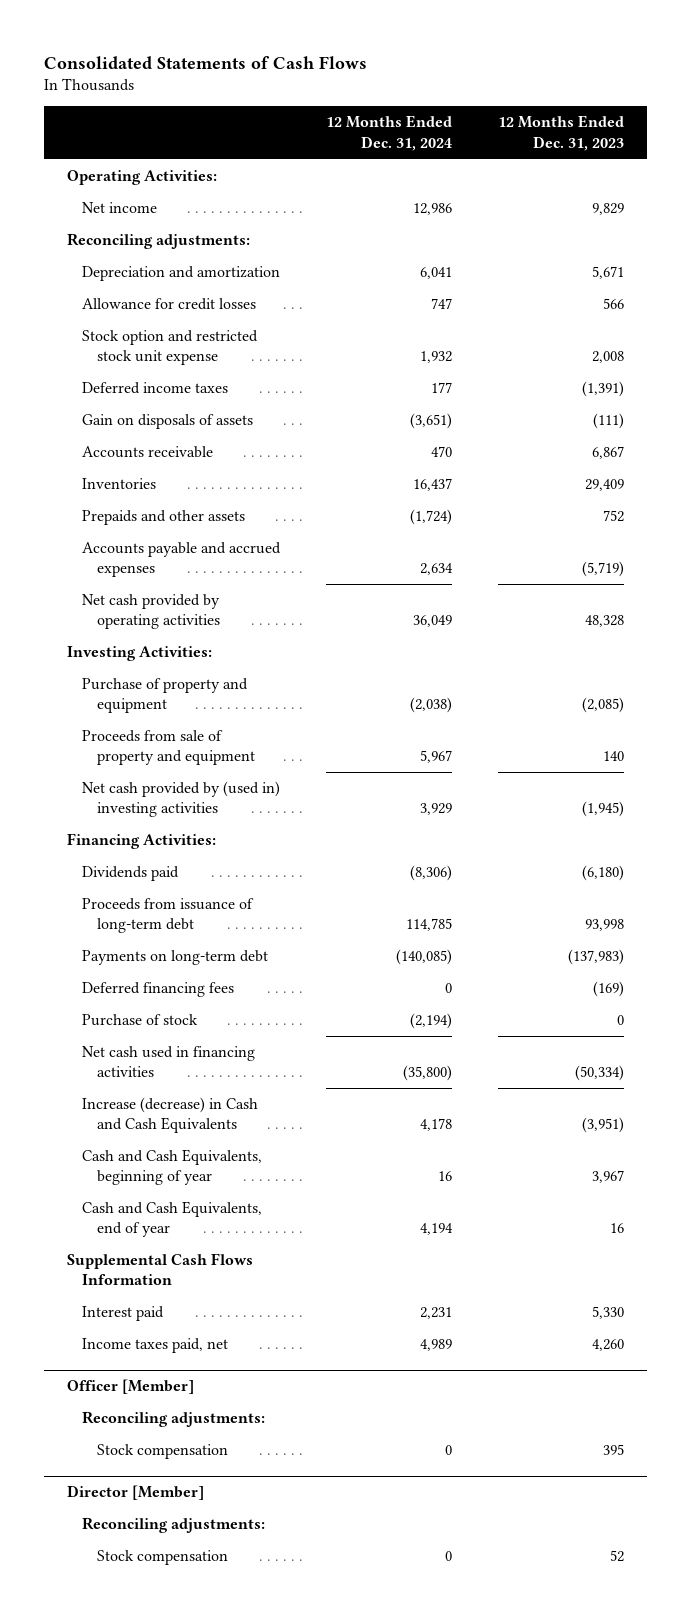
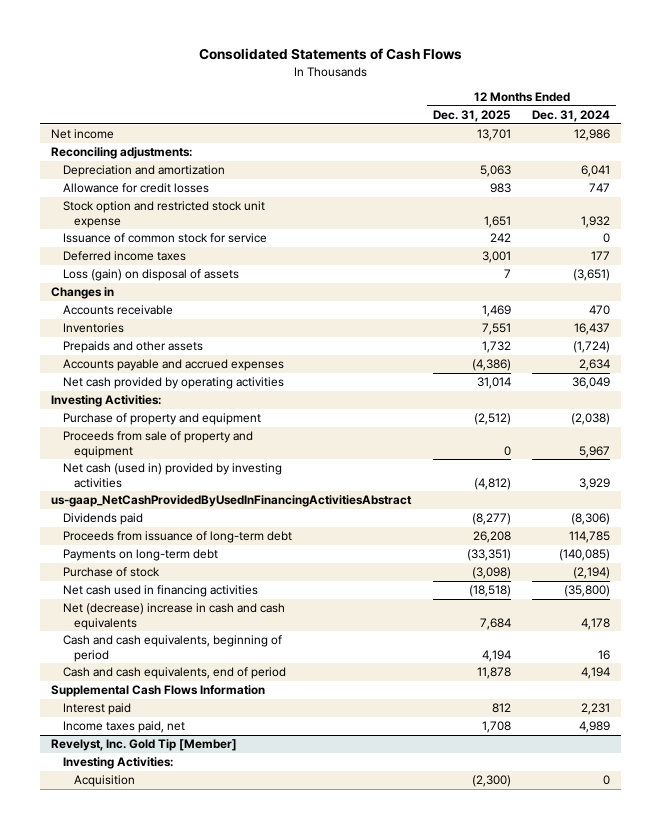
- | 12 Months Ended Dec. 31, 2024 | 12 Months Ended Dec. 31, 2023
+ | 12 Months Ended Dec. 31, 2025 | 12 Months Ended Dec. 31, 2024
- Operating Activities:
+ Issuance of common stock for service | 242 | 0
- Gain on disposals of assets | (3,651) | (111)
+ Loss (gain) on disposal of assets | 7 | (3,651)
+ Changes in
- Net cash provided by (used in) investing activities | 3,929 | (1,945)
- Financing Activities:
+ Net cash (used in) provided by investing activities | (4,812) | 3,929
+ us-gaap_NetCashProvidedByUsedInFinancingActivitiesAbstract
- Deferred financing fees | 0 | (169)
- Increase (decrease) in Cash and Cash Equivalents | 4,178 | (3,951)
- Cash and Cash Equivalents, beginning of year | 16 | 3,967
- Cash and Cash Equivalents, end of year | 4,194 | 16
+ Net (decrease) increase in cash and cash equivalents | 7,684 | 4,178
+ Cash and cash equivalents, beginning of period | 4,194 | 16
+ Cash and cash equivalents, end of period | 11,878 | 4,194
- Officer [Member]
- Reconciling adjustments:
- Stock compensation | 0 | 395
- Director [Member]
- Reconciling adjustments:
- Stock compensation | 0 | 52
+ Revelyst, Inc. Gold Tip [Member]
+ Investing Activities:
+ Acquisition | (2,300) | 0

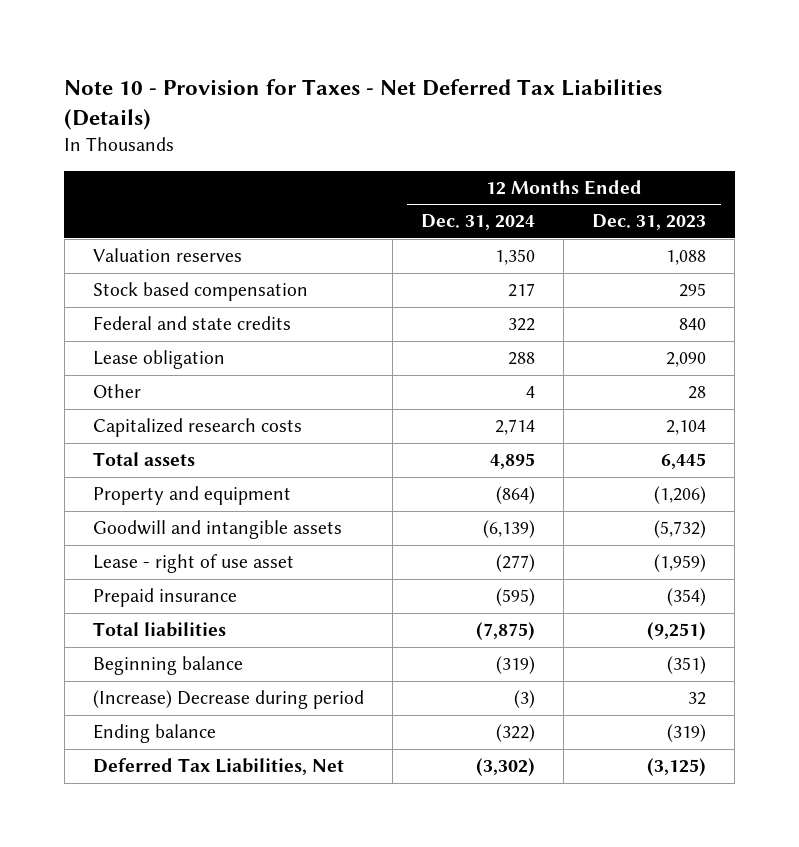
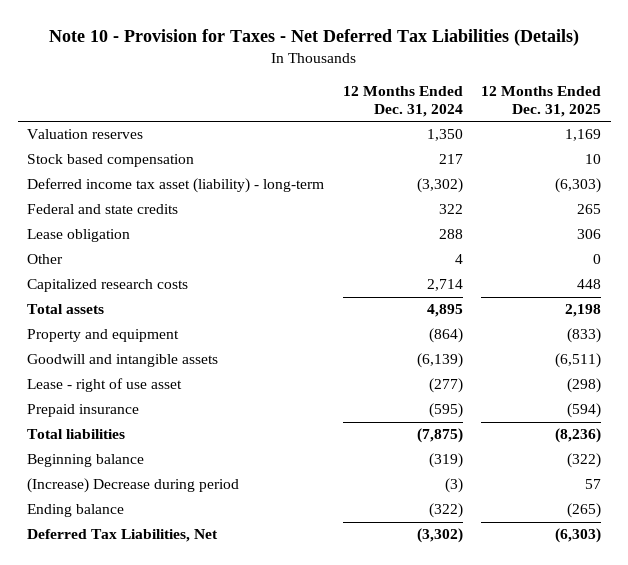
- | 12 Months Ended Dec. 31, 2024 | 12 Months Ended Dec. 31, 2023
+ | 12 Months Ended Dec. 31, 2024 | 12 Months Ended Dec. 31, 2025
+ Deferred income tax asset (liability) - long-term | (3,302) | (6,303)

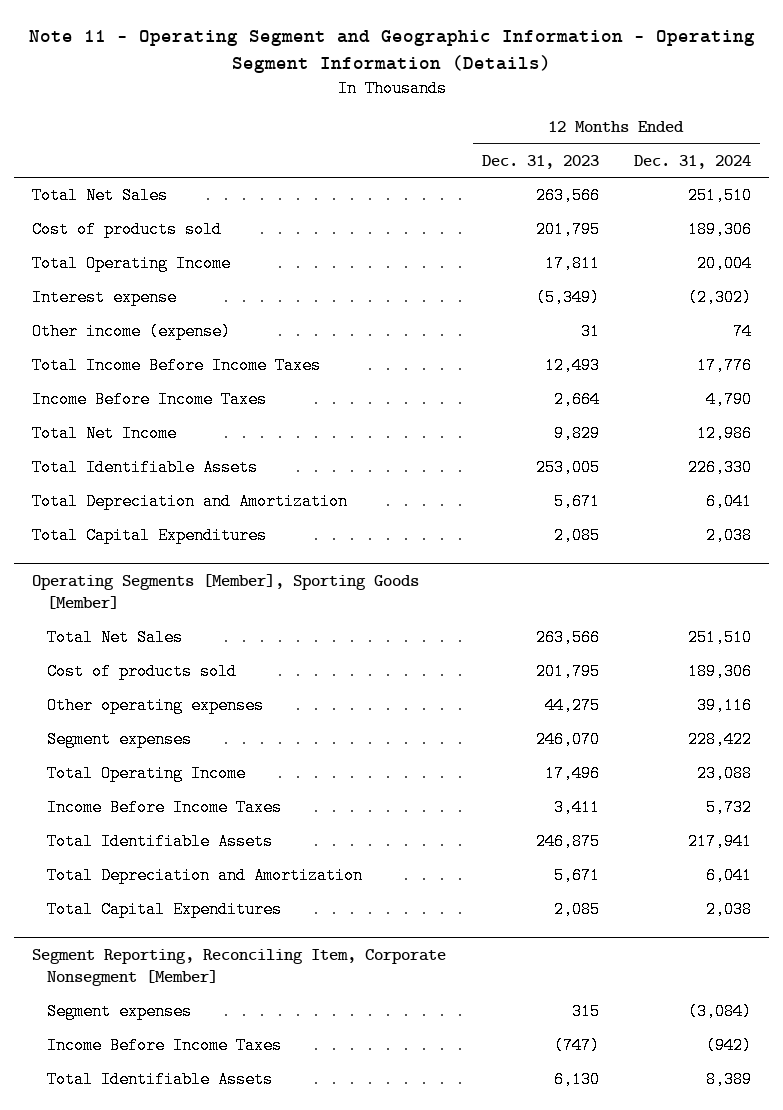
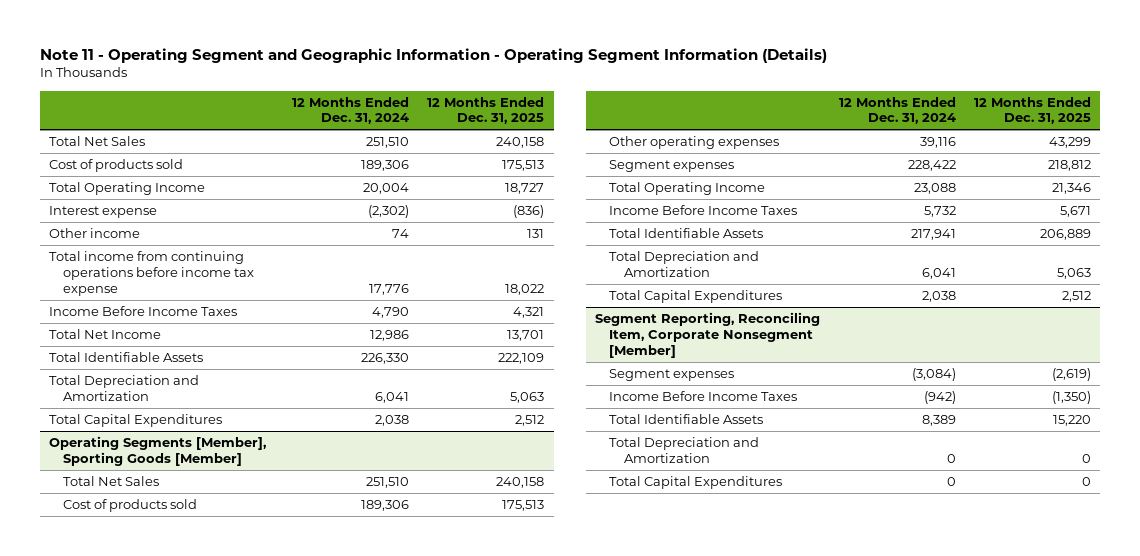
- | 12 Months Ended Dec. 31, 2023 | 12 Months Ended Dec. 31, 2024
+ | 12 Months Ended Dec. 31, 2024 | 12 Months Ended Dec. 31, 2025
- Other income (expense) | 31 | 74
- Total Income Before Income Taxes | 12,493 | 17,776
+ Other income | 74 | 131
+ Total income from continuing operations before income tax expense | 17,776 | 18,022
@ Segment Reporting, Reconciling Item, Corporate Nonsegment [Member]
+ Total Depreciation and Amortization | 0 | 0
+ Total Capital Expenditures | 0 | 0

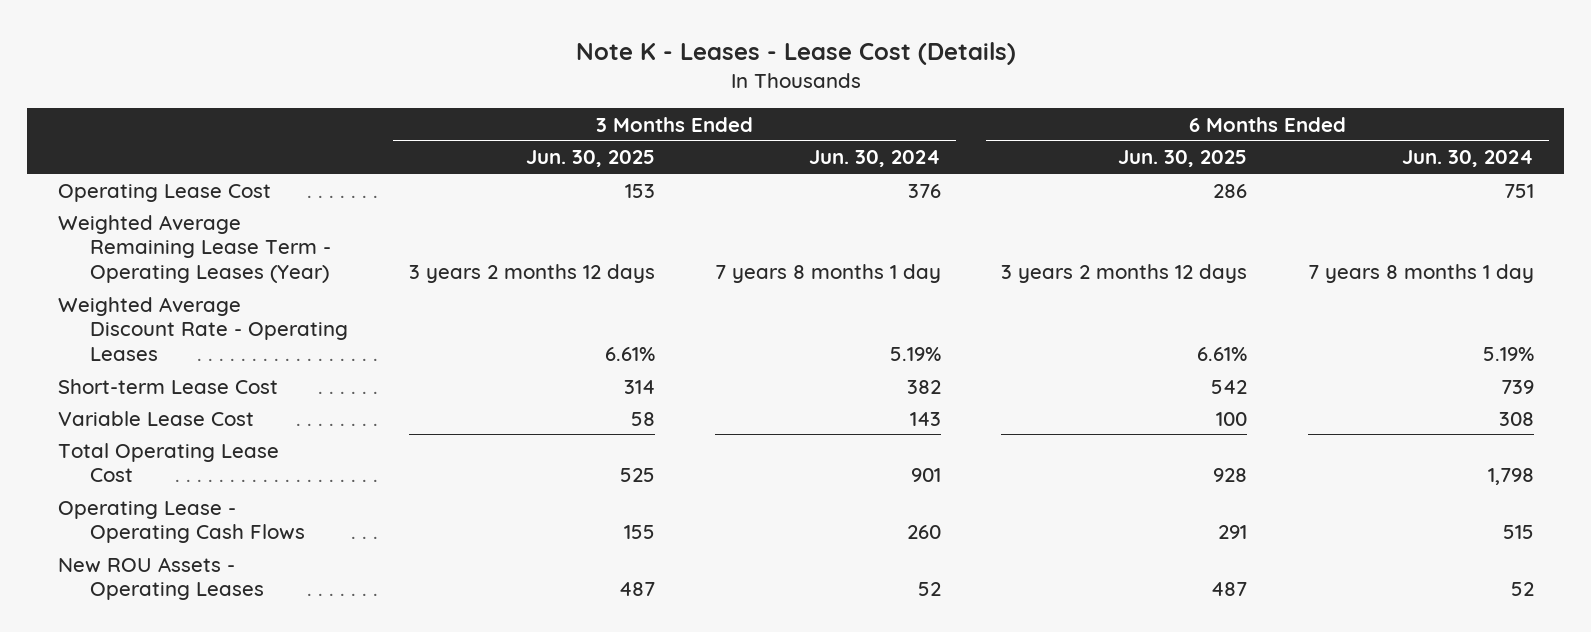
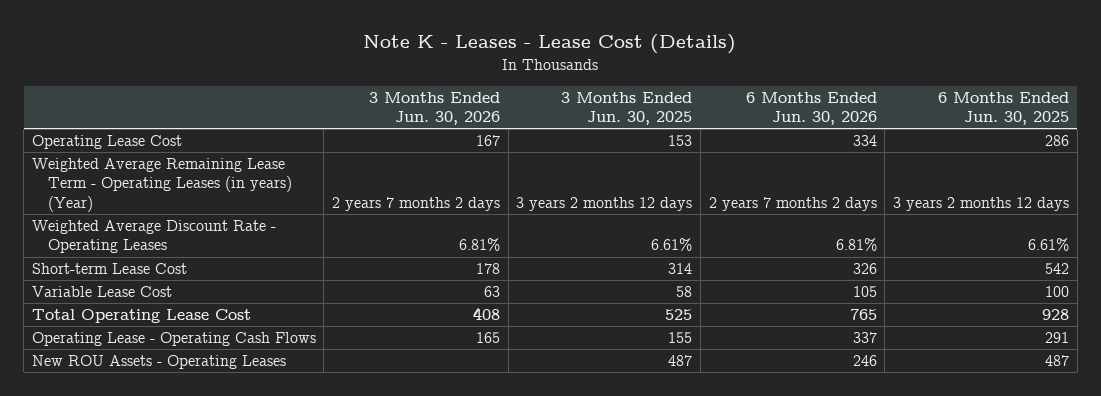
- | 3 Months Ended Jun. 30, 2025 | 3 Months Ended Jun. 30, 2024 | 6 Months Ended Jun. 30, 2025 | 6 Months Ended Jun. 30, 2024
+ | 3 Months Ended Jun. 30, 2026 | 3 Months Ended Jun. 30, 2025 | 6 Months Ended Jun. 30, 2026 | 6 Months Ended Jun. 30, 2025
- Weighted Average Remaining Lease Term - Operating Leases (Year) | 3 years 2 months 12 days | 7 years 8 months 1 day | 3 years 2 months 12 days | 7 years 8 months 1 day
+ Weighted Average Remaining Lease Term - Operating Leases (in years) (Year) | 2 years 7 months 2 days | 3 years 2 months 12 days | 2 years 7 months 2 days | 3 years 2 months 12 days

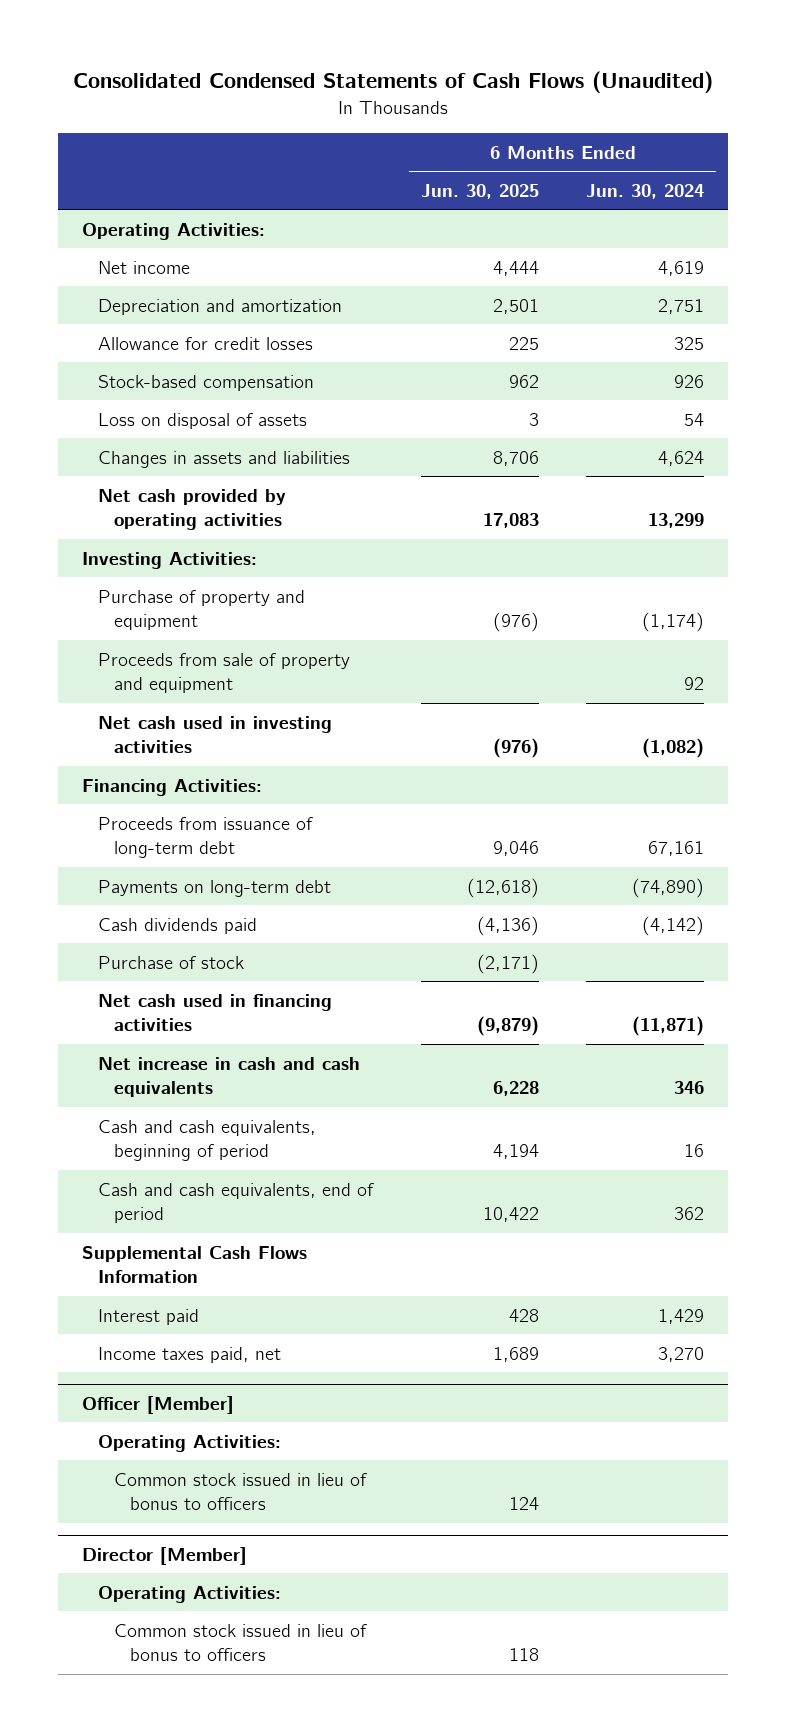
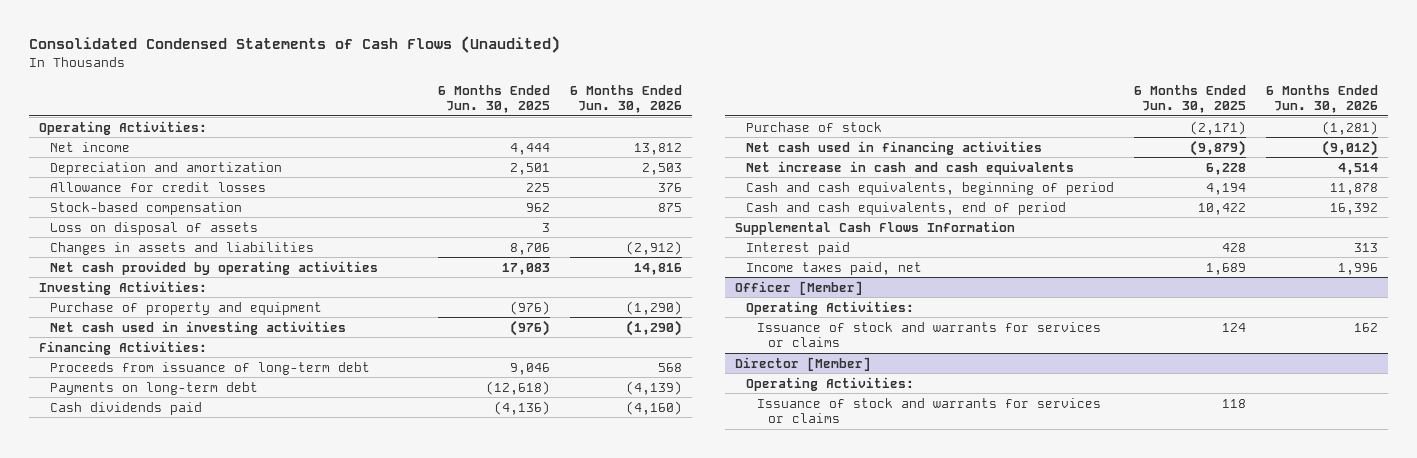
- | 6 Months Ended Jun. 30, 2025 | 6 Months Ended Jun. 30, 2024
+ | 6 Months Ended Jun. 30, 2025 | 6 Months Ended Jun. 30, 2026
- Proceeds from sale of property and equipment | | 92
@ Officer [Member]
- Common stock issued in lieu of bonus to officers | 124 |
+ Issuance of stock and warrants for services or claims | 124 | 162
@ Director [Member]
- Common stock issued in lieu of bonus to officers | 118 |
+ Issuance of stock and warrants for services or claims | 118 |

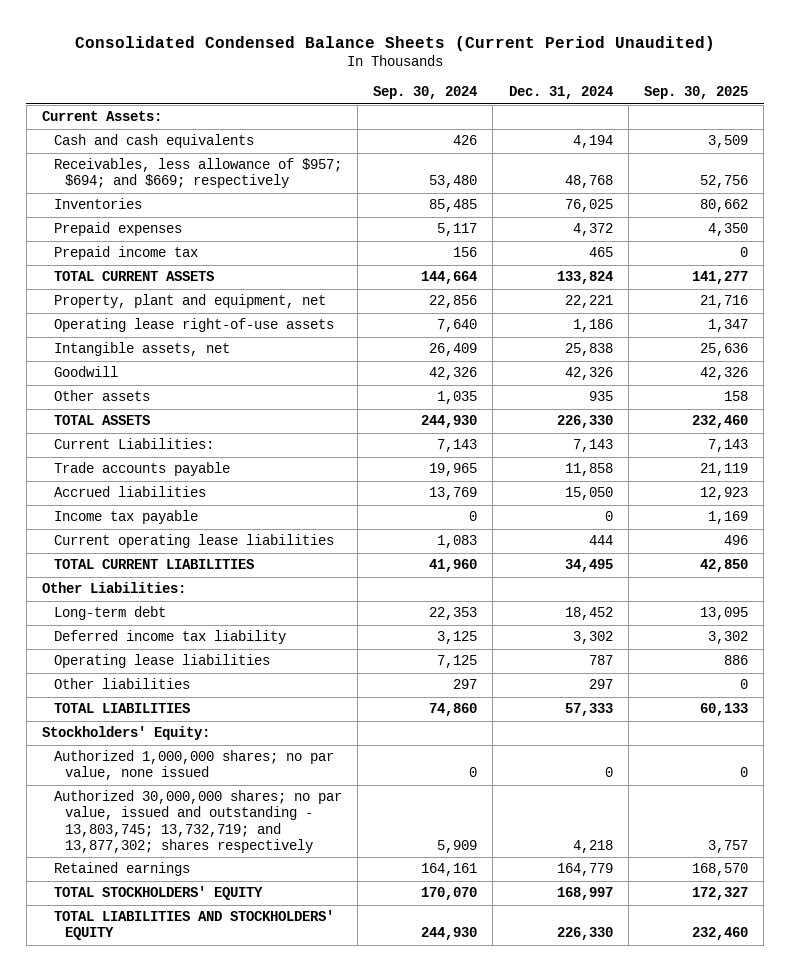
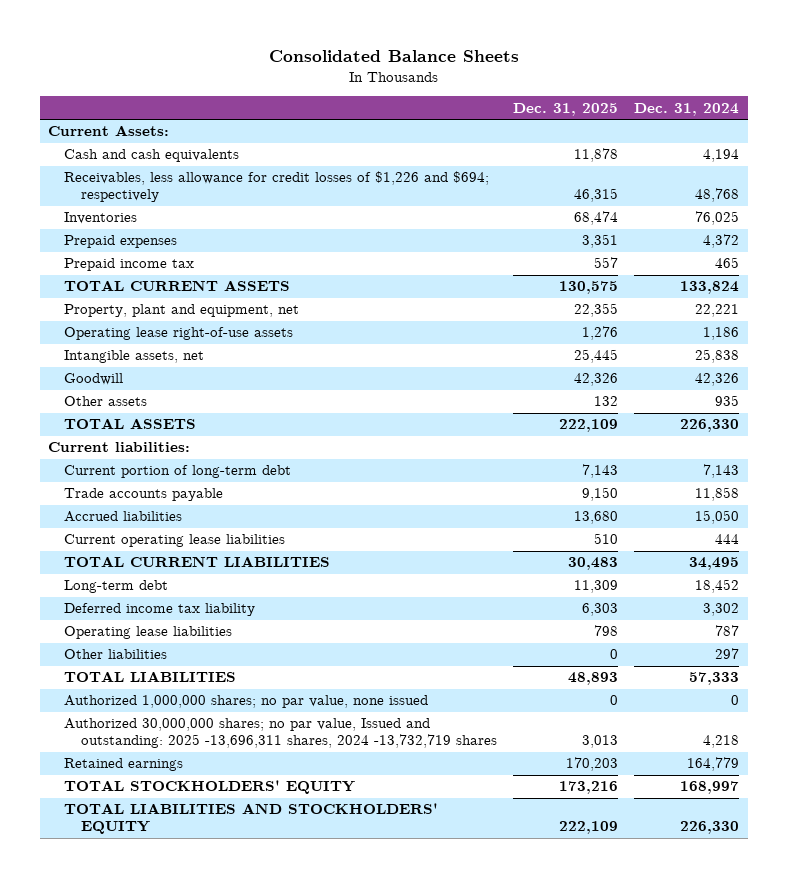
- Consolidated Condensed Balance Sheets (Current Period Unaudited)
+ Consolidated Balance Sheets
- | Sep. 30, 2024 | Dec. 31, 2024 | Sep. 30, 2025
+ | Dec. 31, 2025 | Dec. 31, 2024
- Receivables, less allowance of $957; $694; and $669; respectively | 53,480 | 48,768 | 52,756
+ Receivables, less allowance for credit losses of $1,226 and $694; respectively | 46,315 | 48,768
- Current Liabilities: | 7,143 | 7,143 | 7,143
+ Current liabilities:
+ Current portion of long-term debt | 7,143 | 7,143
- Income tax payable | 0 | 0 | 1,169
- Other Liabilities:
- Stockholders' Equity:
- Authorized 30,000,000 shares; no par value, issued and outstanding - 13,803,745; 13,732,719; and 13,877,302; shares respectively | 5,909 | 4,218 | 3,757
+ Authorized 30,000,000 shares; no par value, Issued and outstanding: 2025 -13,696,311 shares, 2024 -13,732,719 shares | 3,013 | 4,218

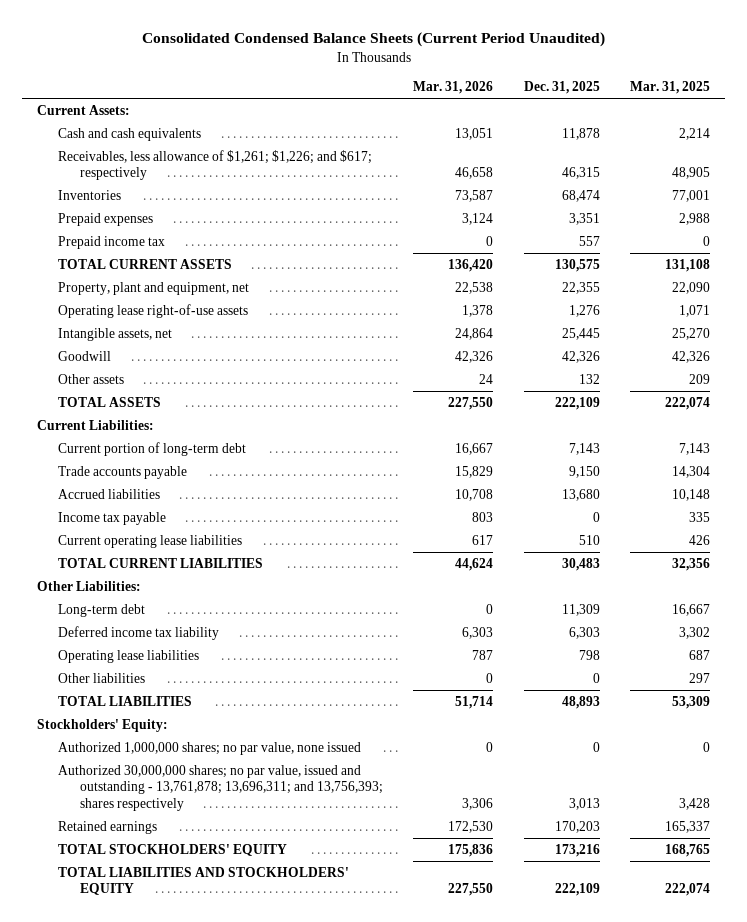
- Consolidated Balance Sheets
+ Consolidated Condensed Balance Sheets (Current Period Unaudited)
- | Dec. 31, 2025 | Dec. 31, 2024
+ | Mar. 31, 2026 | Dec. 31, 2025 | Mar. 31, 2025
- Receivables, less allowance for credit losses of $1,226 and $694; respectively | 46,315 | 48,768
+ Receivables, less allowance of $1,261; $1,226; and $617; respectively | 46,658 | 46,315 | 48,905
- Current liabilities:
+ Current Liabilities:
+ Income tax payable | 803 | 0 | 335
+ Other Liabilities:
+ Stockholders' Equity:
- Authorized 30,000,000 shares; no par value, Issued and outstanding: 2025 -13,696,311 shares, 2024 -13,732,719 shares | 3,013 | 4,218
+ Authorized 30,000,000 shares; no par value, issued and outstanding - 13,761,878; 13,696,311; and 13,756,393; shares respectively | 3,306 | 3,013 | 3,428

